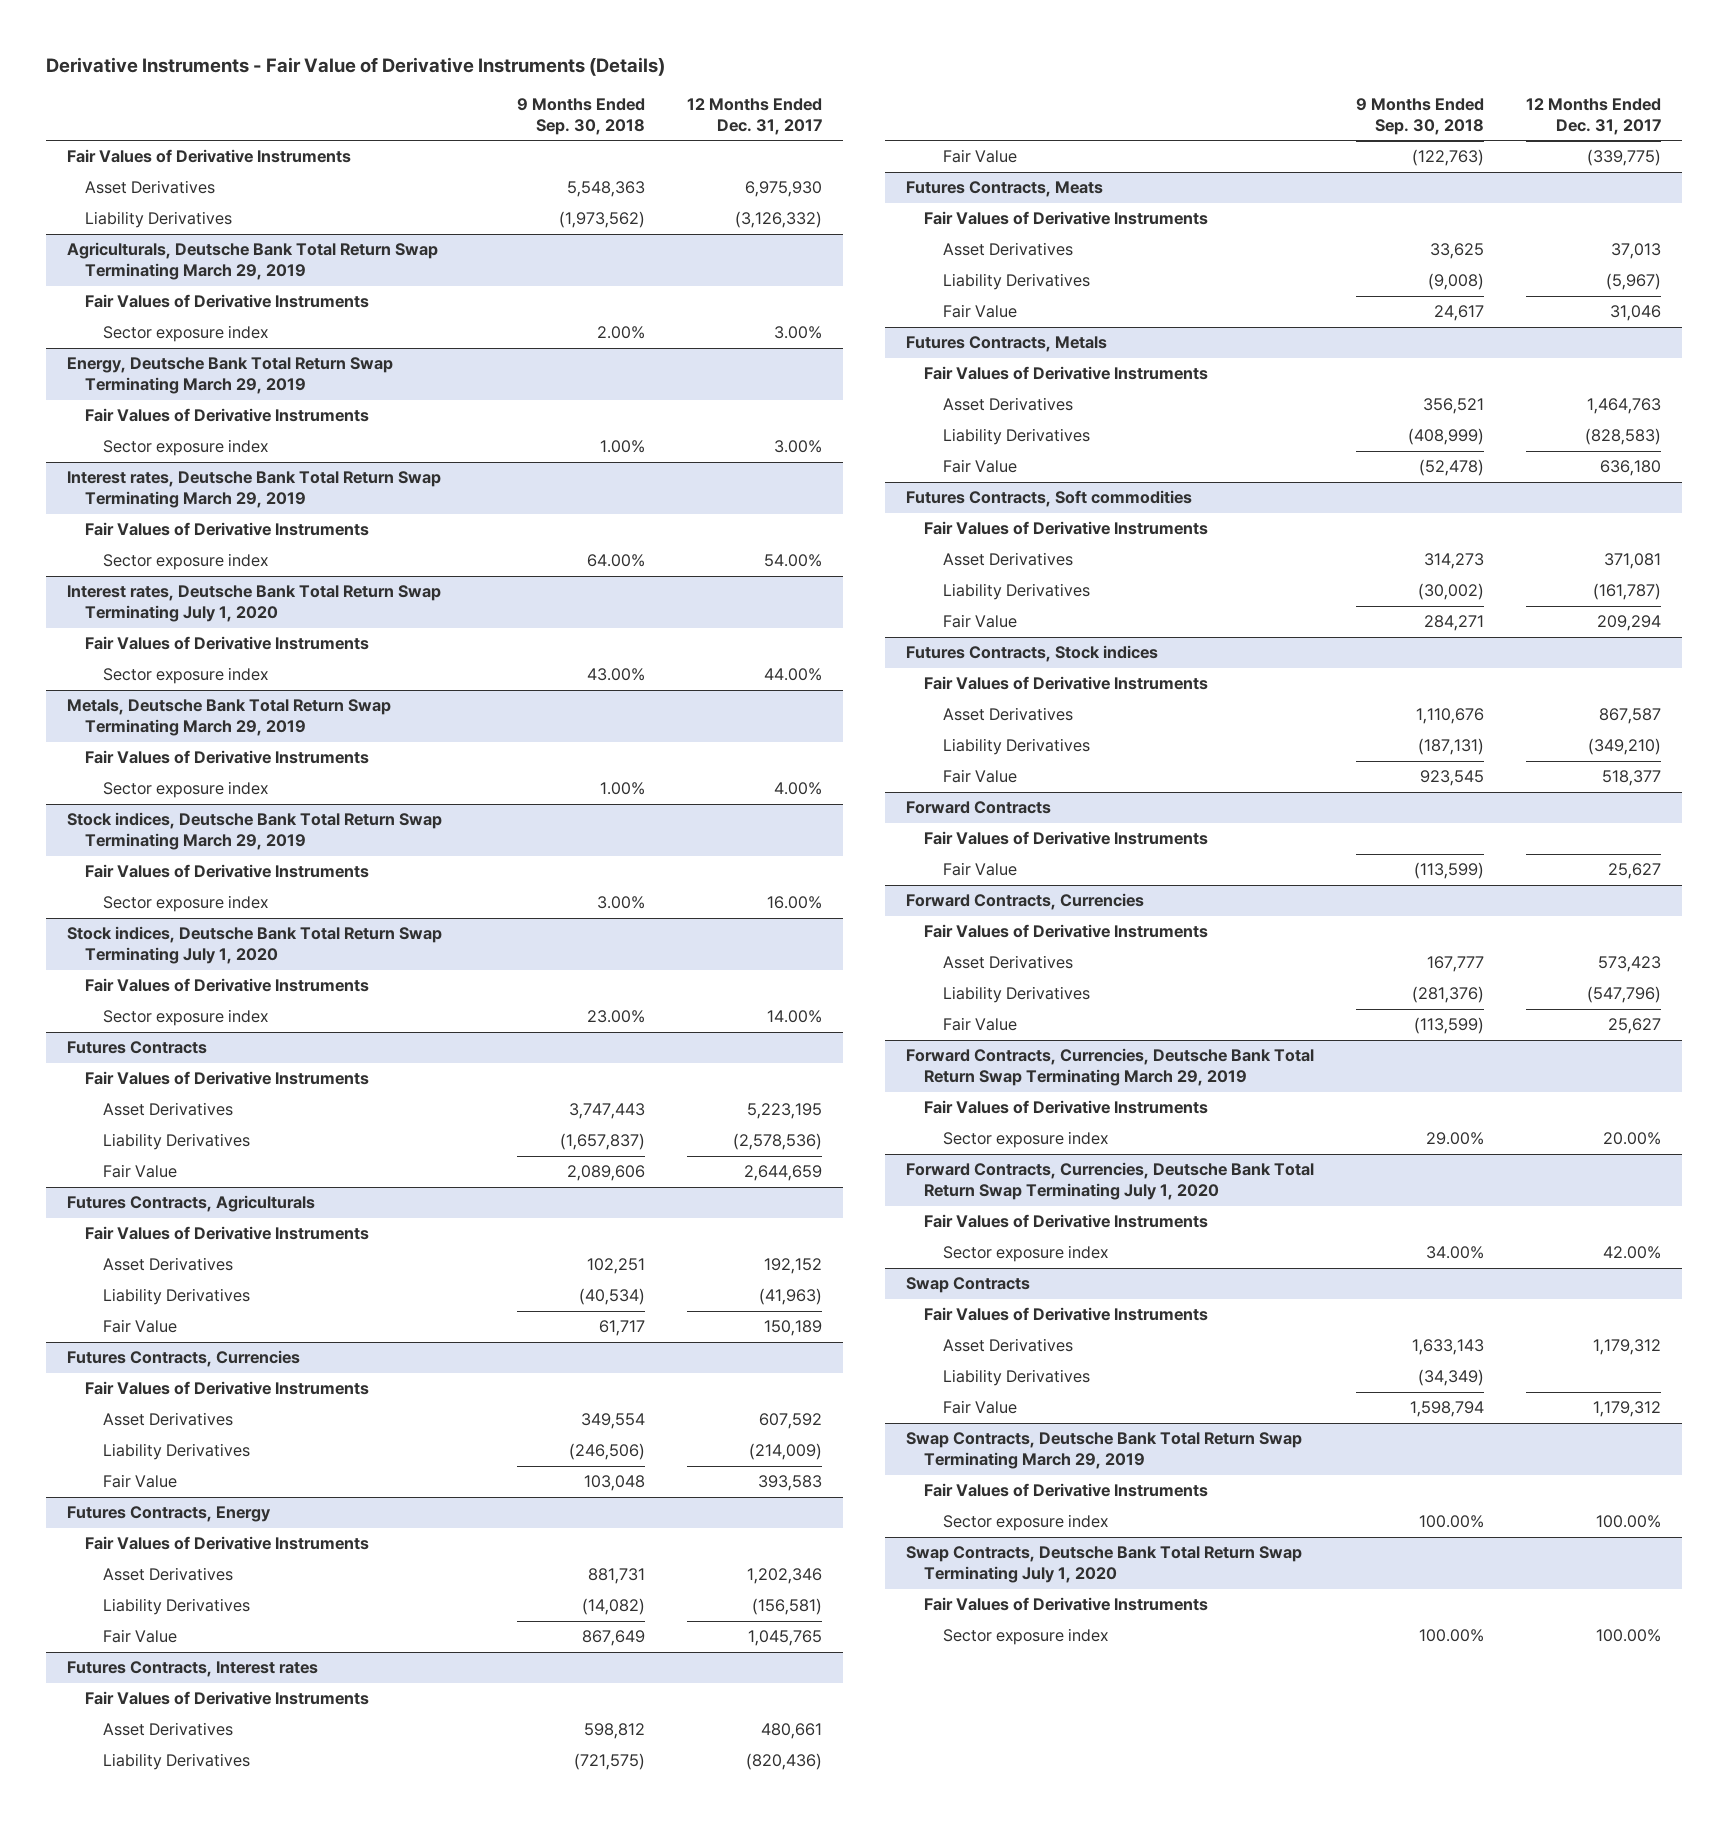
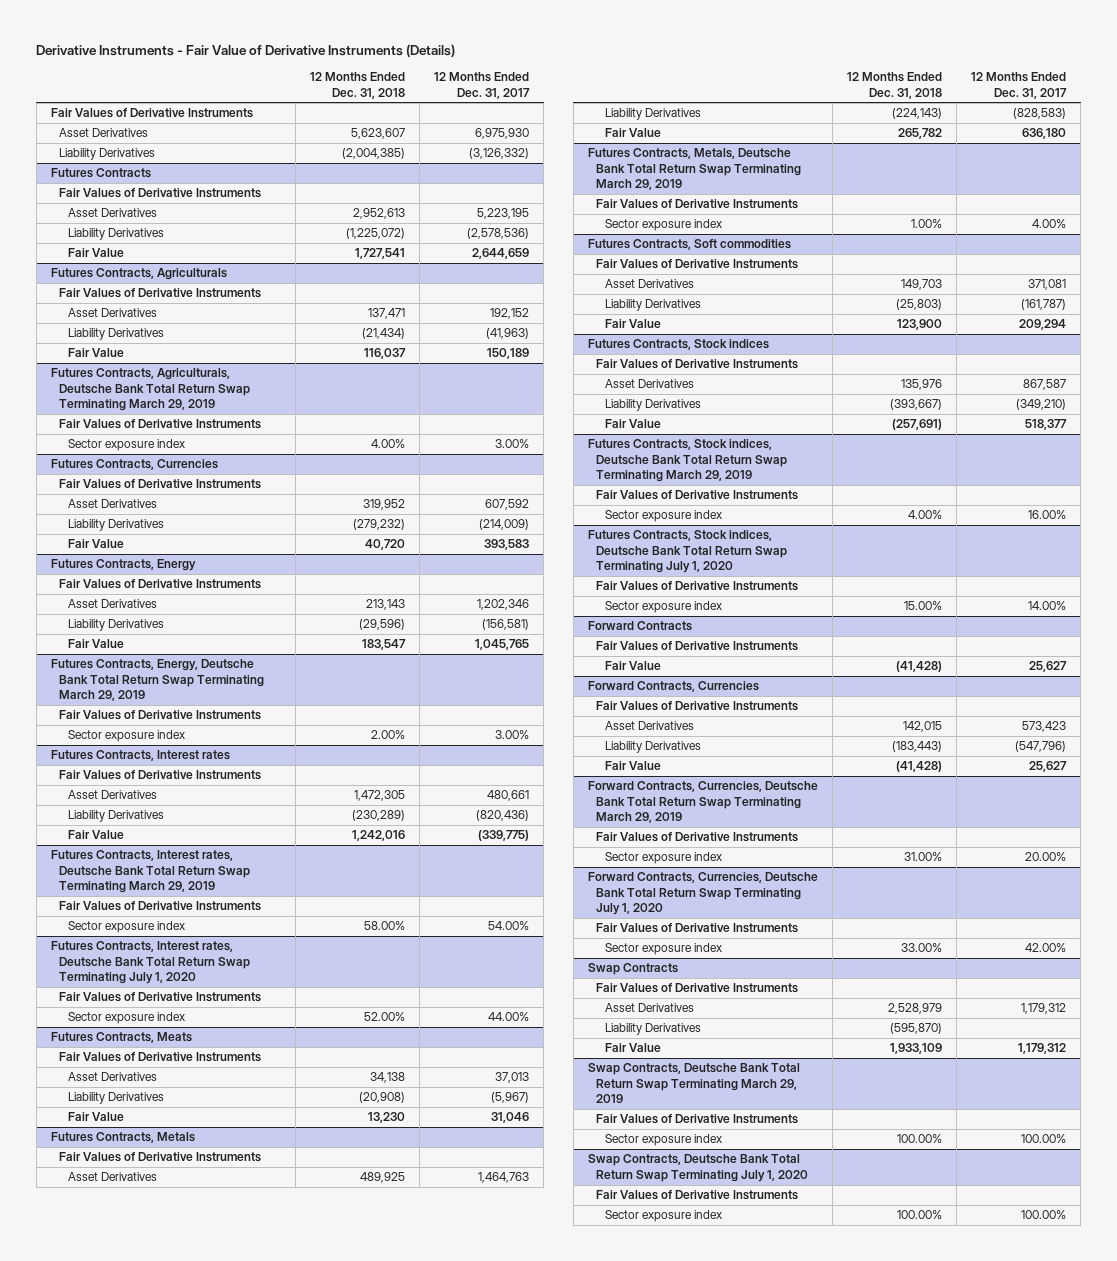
- | 9 Months Ended Sep. 30, 2018 | 12 Months Ended Dec. 31, 2017
+ | 12 Months Ended Dec. 31, 2018 | 12 Months Ended Dec. 31, 2017
- Agriculturals, Deutsche Bank Total Return Swap Terminating March 29, 2019
- Fair Values of Derivative Instruments
- Sector exposure index | 2.00% | 3.00%
- Energy, Deutsche Bank Total Return Swap Terminating March 29, 2019
- Fair Values of Derivative Instruments
- Sector exposure index | 1.00% | 3.00%
- Interest rates, Deutsche Bank Total Return Swap Terminating March 29, 2019
- Fair Values of Derivative Instruments
- Sector exposure index | 64.00% | 54.00%
- Interest rates, Deutsche Bank Total Return Swap Terminating July 1, 2020
- Fair Values of Derivative Instruments
- Sector exposure index | 43.00% | 44.00%
- Metals, Deutsche Bank Total Return Swap Terminating March 29, 2019
- Fair Values of Derivative Instruments
- Sector exposure index | 1.00% | 4.00%
- Stock indices, Deutsche Bank Total Return Swap Terminating March 29, 2019
- Fair Values of Derivative Instruments
- Sector exposure index | 3.00% | 16.00%
- Stock indices, Deutsche Bank Total Return Swap Terminating July 1, 2020
- Fair Values of Derivative Instruments
- Sector exposure index | 23.00% | 14.00%
+ Futures Contracts, Agriculturals, Deutsche Bank Total Return Swap Terminating March 29, 2019
+ Fair Values of Derivative Instruments
+ Sector exposure index | 4.00% | 3.00%
+ Futures Contracts, Energy, Deutsche Bank Total Return Swap Terminating March 29, 2019
+ Fair Values of Derivative Instruments
+ Sector exposure index | 2.00% | 3.00%
+ Futures Contracts, Interest rates, Deutsche Bank Total Return Swap Terminating March 29, 2019
+ Fair Values of Derivative Instruments
+ Sector exposure index | 58.00% | 54.00%
+ Futures Contracts, Interest rates, Deutsche Bank Total Return Swap Terminating July 1, 2020
+ Fair Values of Derivative Instruments
+ Sector exposure index | 52.00% | 44.00%
+ Futures Contracts, Metals, Deutsche Bank Total Return Swap Terminating March 29, 2019
+ Fair Values of Derivative Instruments
+ Sector exposure index | 1.00% | 4.00%
+ Futures Contracts, Stock indices, Deutsche Bank Total Return Swap Terminating March 29, 2019
+ Fair Values of Derivative Instruments
+ Sector exposure index | 4.00% | 16.00%
+ Futures Contracts, Stock indices, Deutsche Bank Total Return Swap Terminating July 1, 2020
+ Fair Values of Derivative Instruments
+ Sector exposure index | 15.00% | 14.00%

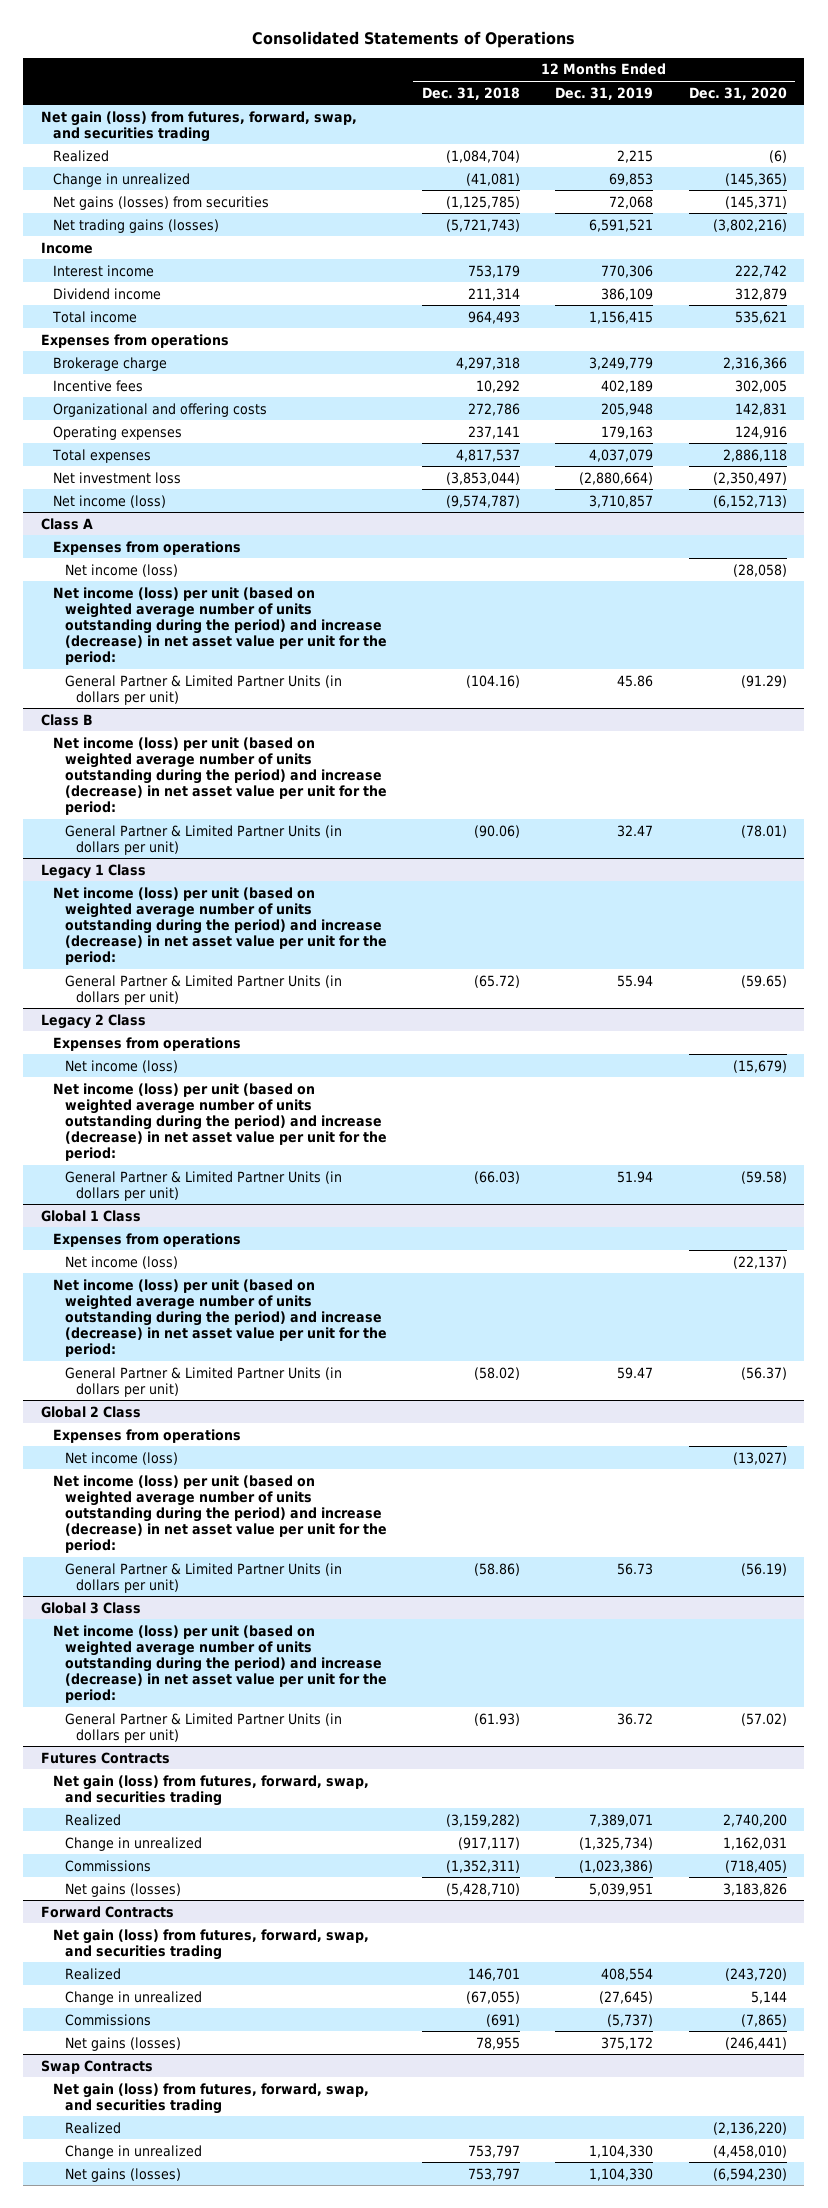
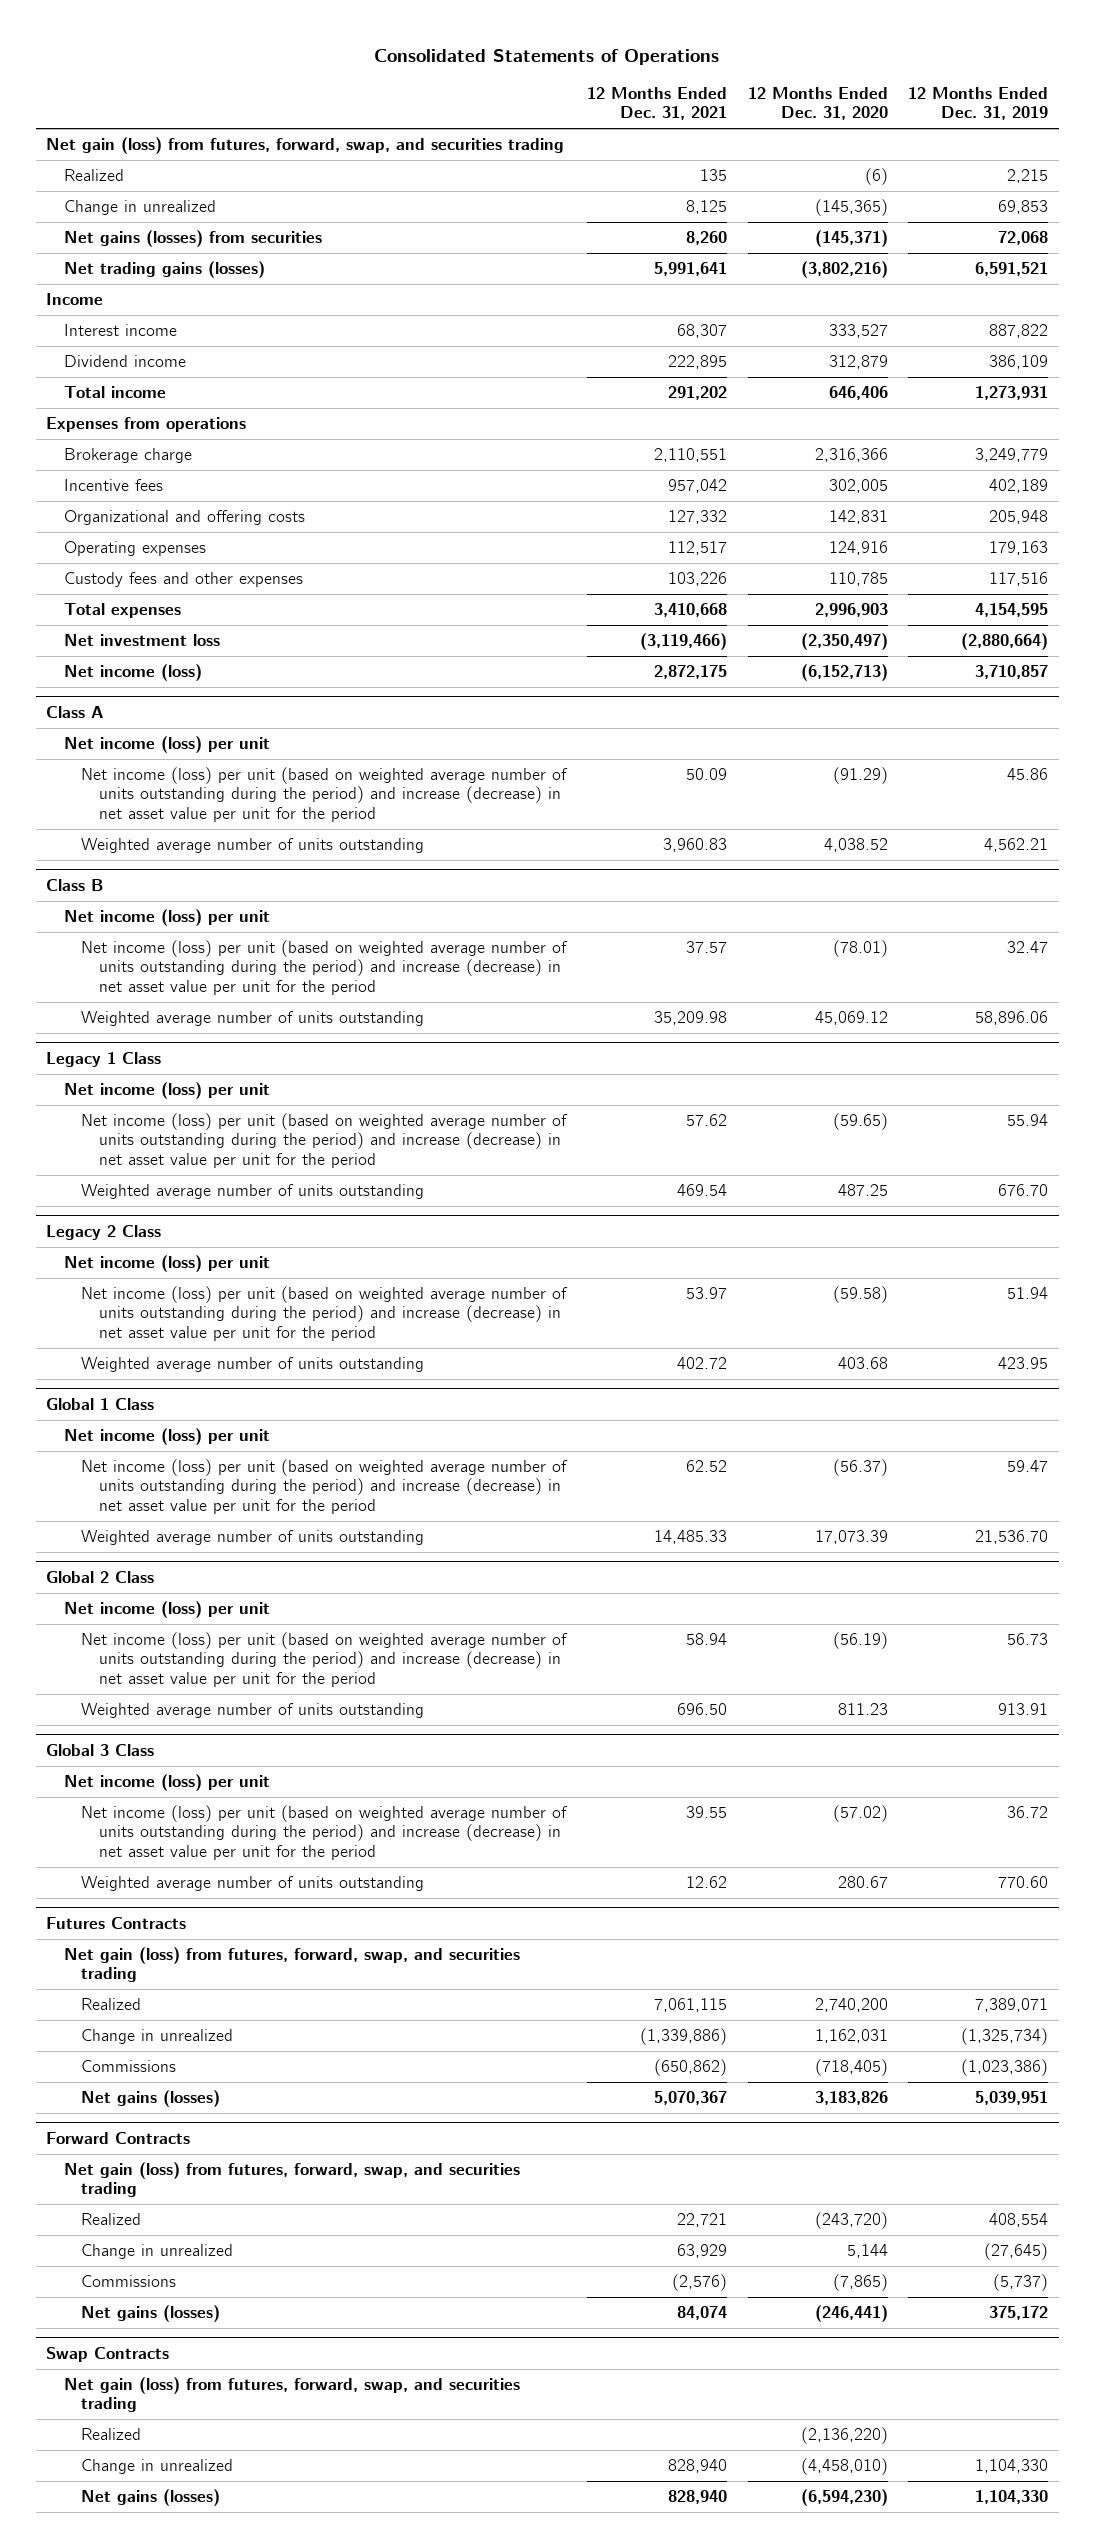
- | 12 Months Ended Dec. 31, 2018 | 12 Months Ended Dec. 31, 2019 | 12 Months Ended Dec. 31, 2020
+ | 12 Months Ended Dec. 31, 2021 | 12 Months Ended Dec. 31, 2020 | 12 Months Ended Dec. 31, 2019
- Interest income | 753,179 | 770,306 | 222,742
+ Interest income | 68,307 | 333,527 | 887,822
- Total income | 964,493 | 1,156,415 | 535,621
+ Total income | 291,202 | 646,406 | 1,273,931
- Total expenses | 4,817,537 | 4,037,079 | 2,886,118
+ Custody fees and other expenses | 103,226 | 110,785 | 117,516
+ Total expenses | 3,410,668 | 2,996,903 | 4,154,595
@ Class A
- Expenses from operations
- Net income (loss) | | | (28,058)
- Net income (loss) per unit (based on weighted average number of units outstanding during the period) and increase (decrease) in net asset value per unit for the period:
- General Partner & Limited Partner Units (in dollars per unit) | (104.16) | 45.86 | (91.29)
+ Net income (loss) per unit
+ Net income (loss) per unit (based on weighted average number of units outstanding during the period) and increase (decrease) in net asset value per unit for the period | 50.09 | (91.29) | 45.86
+ Weighted average number of units outstanding | 3,960.83 | 4,038.52 | 4,562.21
@ Class B
- Net income (loss) per unit (based on weighted average number of units outstanding during the period) and increase (decrease) in net asset value per unit for the period:
- General Partner & Limited Partner Units (in dollars per unit) | (90.06) | 32.47 | (78.01)
+ Net income (loss) per unit
+ Net income (loss) per unit (based on weighted average number of units outstanding during the period) and increase (decrease) in net asset value per unit for the period | 37.57 | (78.01) | 32.47
+ Weighted average number of units outstanding | 35,209.98 | 45,069.12 | 58,896.06
@ Legacy 1 Class
- Net income (loss) per unit (based on weighted average number of units outstanding during the period) and increase (decrease) in net asset value per unit for the period:
- General Partner & Limited Partner Units (in dollars per unit) | (65.72) | 55.94 | (59.65)
+ Net income (loss) per unit
+ Net income (loss) per unit (based on weighted average number of units outstanding during the period) and increase (decrease) in net asset value per unit for the period | 57.62 | (59.65) | 55.94
+ Weighted average number of units outstanding | 469.54 | 487.25 | 676.70
@ Legacy 2 Class
- Expenses from operations
- Net income (loss) | | | (15,679)
- Net income (loss) per unit (based on weighted average number of units outstanding during the period) and increase (decrease) in net asset value per unit for the period:
- General Partner & Limited Partner Units (in dollars per unit) | (66.03) | 51.94 | (59.58)
+ Net income (loss) per unit
+ Net income (loss) per unit (based on weighted average number of units outstanding during the period) and increase (decrease) in net asset value per unit for the period | 53.97 | (59.58) | 51.94
+ Weighted average number of units outstanding | 402.72 | 403.68 | 423.95
@ Global 1 Class
- Expenses from operations
- Net income (loss) | | | (22,137)
- Net income (loss) per unit (based on weighted average number of units outstanding during the period) and increase (decrease) in net asset value per unit for the period:
- General Partner & Limited Partner Units (in dollars per unit) | (58.02) | 59.47 | (56.37)
+ Net income (loss) per unit
+ Net income (loss) per unit (based on weighted average number of units outstanding during the period) and increase (decrease) in net asset value per unit for the period | 62.52 | (56.37) | 59.47
+ Weighted average number of units outstanding | 14,485.33 | 17,073.39 | 21,536.70
@ Global 2 Class
- Expenses from operations
- Net income (loss) | | | (13,027)
- Net income (loss) per unit (based on weighted average number of units outstanding during the period) and increase (decrease) in net asset value per unit for the period:
- General Partner & Limited Partner Units (in dollars per unit) | (58.86) | 56.73 | (56.19)
+ Net income (loss) per unit
+ Net income (loss) per unit (based on weighted average number of units outstanding during the period) and increase (decrease) in net asset value per unit for the period | 58.94 | (56.19) | 56.73
+ Weighted average number of units outstanding | 696.50 | 811.23 | 913.91
@ Global 3 Class
- Net income (loss) per unit (based on weighted average number of units outstanding during the period) and increase (decrease) in net asset value per unit for the period:
- General Partner & Limited Partner Units (in dollars per unit) | (61.93) | 36.72 | (57.02)
+ Net income (loss) per unit
+ Net income (loss) per unit (based on weighted average number of units outstanding during the period) and increase (decrease) in net asset value per unit for the period | 39.55 | (57.02) | 36.72
+ Weighted average number of units outstanding | 12.62 | 280.67 | 770.60

